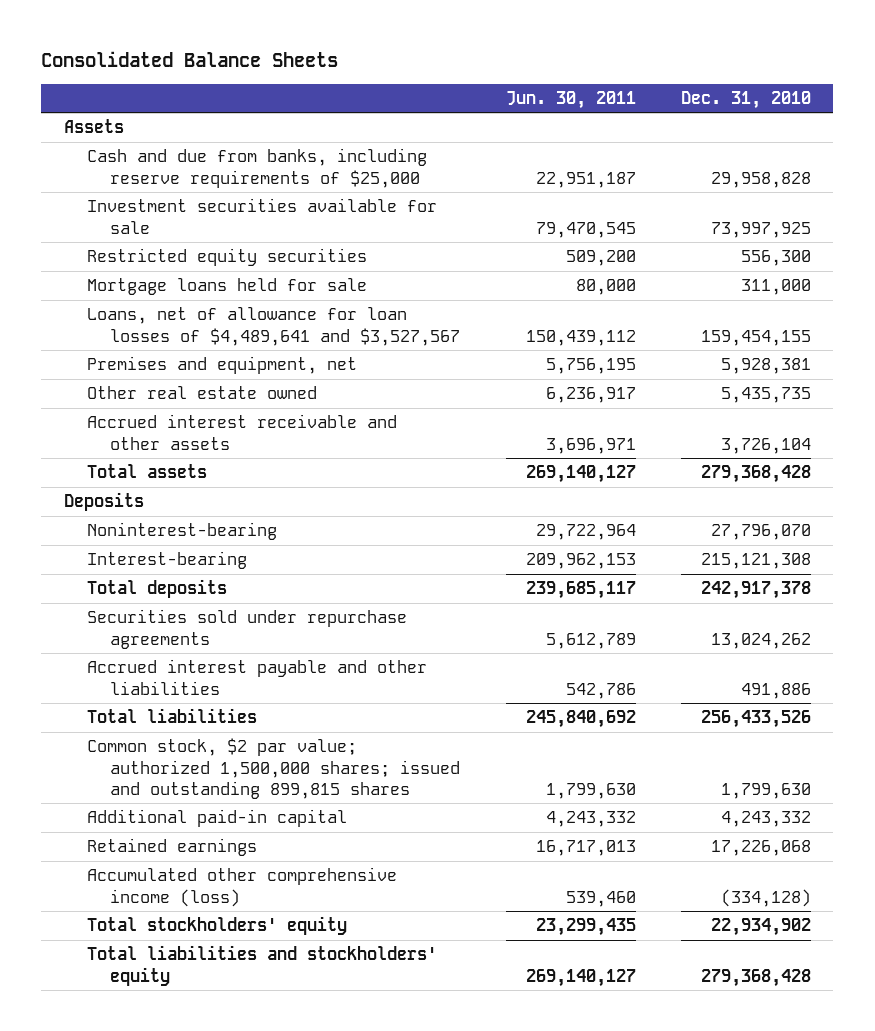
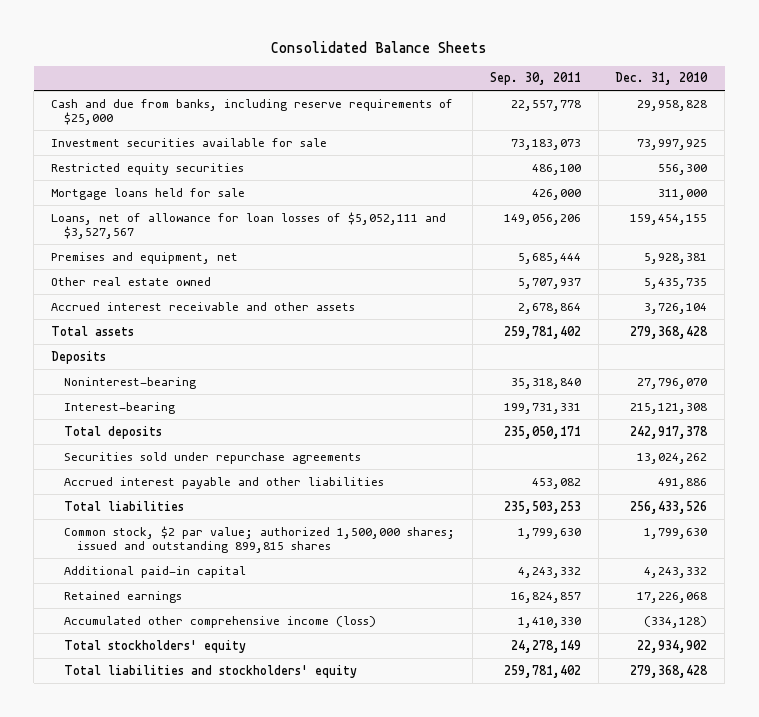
- | Jun. 30, 2011 | Dec. 31, 2010
+ | Sep. 30, 2011 | Dec. 31, 2010
- Assets
- Loans, net of allowance for loan losses of $4,489,641 and $3,527,567 | 150,439,112 | 159,454,155
+ Loans, net of allowance for loan losses of $5,052,111 and $3,527,567 | 149,056,206 | 159,454,155

